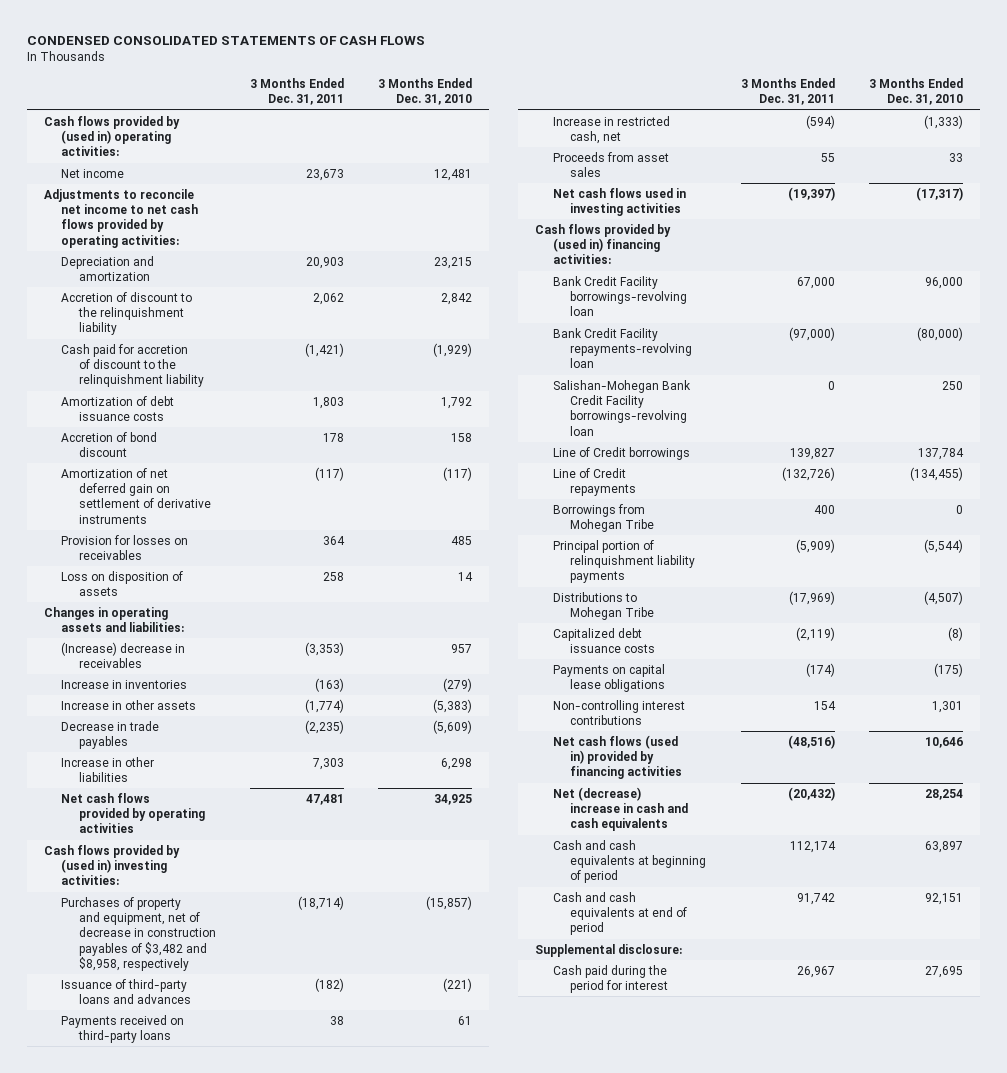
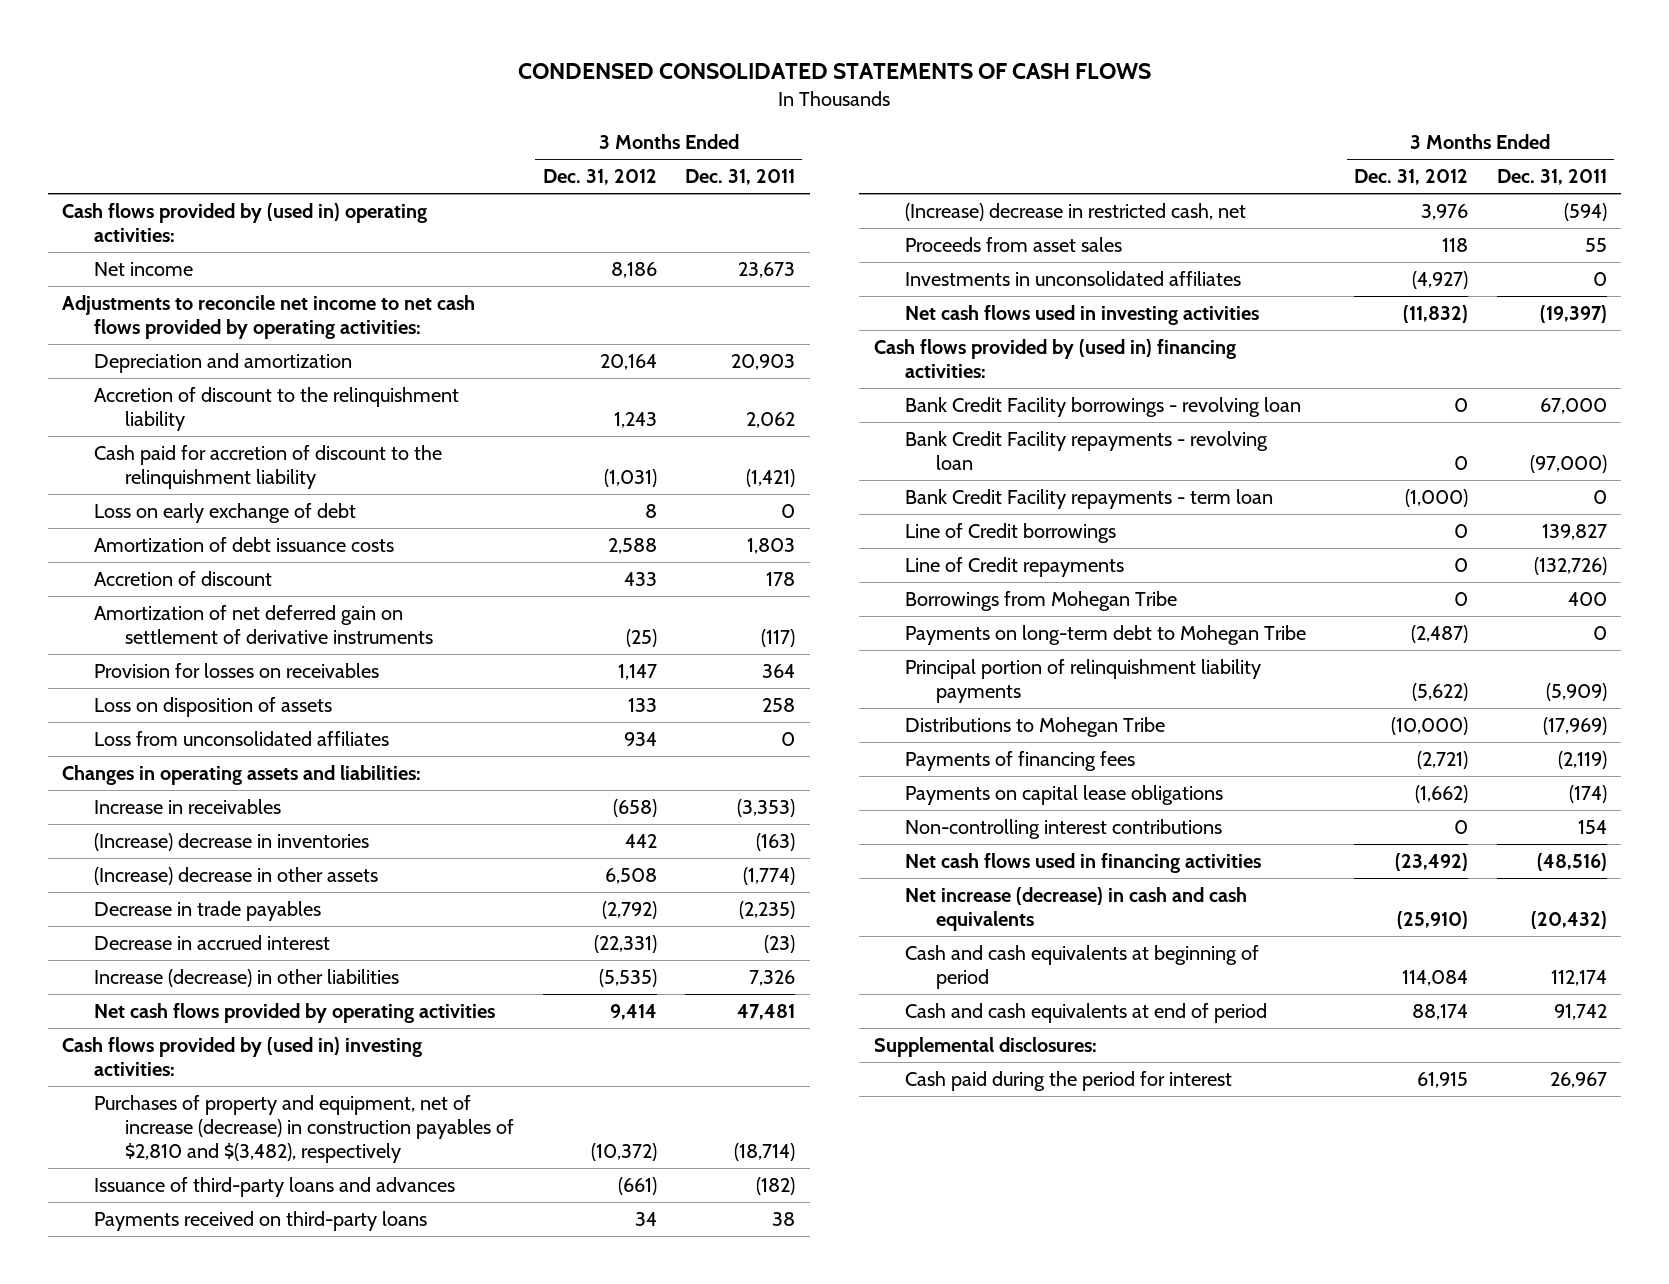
- | 3 Months Ended Dec. 31, 2011 | 3 Months Ended Dec. 31, 2010
+ | 3 Months Ended Dec. 31, 2012 | 3 Months Ended Dec. 31, 2011
+ Loss on early exchange of debt | 8 | 0
- Accretion of bond discount | 178 | 158
+ Accretion of discount | 433 | 178
+ Loss from unconsolidated affiliates | 934 | 0
- (Increase) decrease in receivables | (3,353) | 957
- Increase in inventories | (163) | (279)
- Increase in other assets | (1,774) | (5,383)
+ Increase in receivables | (658) | (3,353)
+ (Increase) decrease in inventories | 442 | (163)
+ (Increase) decrease in other assets | 6,508 | (1,774)
- Increase in other liabilities | 7,303 | 6,298
+ Decrease in accrued interest | (22,331) | (23)
+ Increase (decrease) in other liabilities | (5,535) | 7,326
- Purchases of property and equipment, net of decrease in construction payables of $3,482 and $8,958, respectively | (18,714) | (15,857)
+ Purchases of property and equipment, net of increase (decrease) in construction payables of $2,810 and $(3,482), respectively | (10,372) | (18,714)
- Increase in restricted cash, net | (594) | (1,333)
+ (Increase) decrease in restricted cash, net | 3,976 | (594)
+ Investments in unconsolidated affiliates | (4,927) | 0
- Bank Credit Facility borrowings-revolving loan | 67,000 | 96,000
- Bank Credit Facility repayments-revolving loan | (97,000) | (80,000)
- Salishan-Mohegan Bank Credit Facility borrowings-revolving loan | 0 | 250
+ Bank Credit Facility borrowings - revolving loan | 0 | 67,000
+ Bank Credit Facility repayments - revolving loan | 0 | (97,000)
+ Bank Credit Facility repayments - term loan | (1,000) | 0
+ Payments on long-term debt to Mohegan Tribe | (2,487) | 0
- Capitalized debt issuance costs | (2,119) | (8)
+ Payments of financing fees | (2,721) | (2,119)
- Net cash flows (used in) provided by financing activities | (48,516) | 10,646
- Net (decrease) increase in cash and cash equivalents | (20,432) | 28,254
+ Net cash flows used in financing activities | (23,492) | (48,516)
+ Net increase (decrease) in cash and cash equivalents | (25,910) | (20,432)
- Supplemental disclosure:
+ Supplemental disclosures:

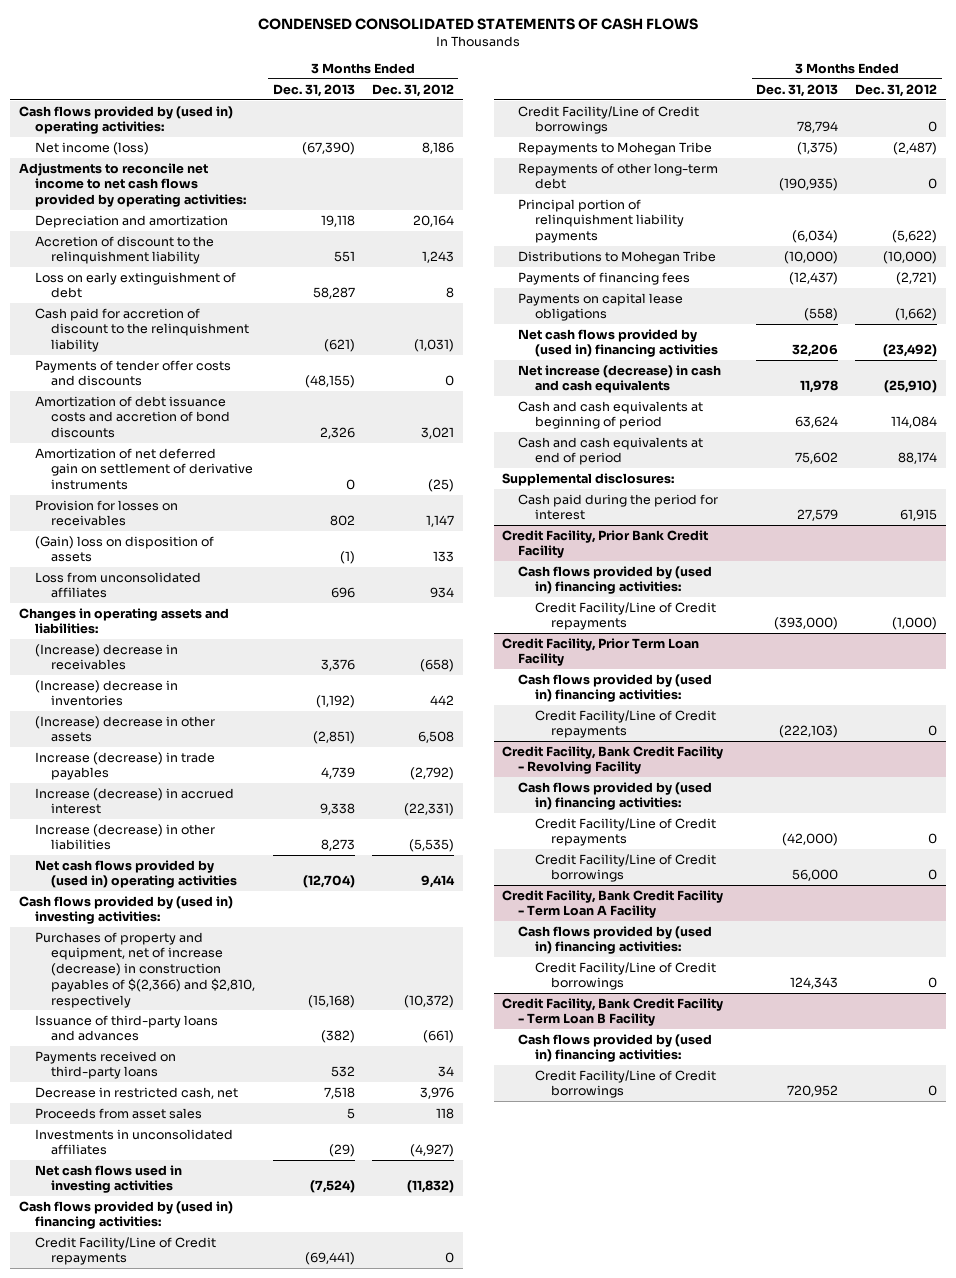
- | 3 Months Ended Dec. 31, 2012 | 3 Months Ended Dec. 31, 2011
+ | 3 Months Ended Dec. 31, 2013 | 3 Months Ended Dec. 31, 2012
- Net income | 8,186 | 23,673
+ Net income (loss) | (67,390) | 8,186
+ Loss on early extinguishment of debt | 58,287 | 8
- Loss on early exchange of debt | 8 | 0
- Amortization of debt issuance costs | 2,588 | 1,803
- Accretion of discount | 433 | 178
+ Payments of tender offer costs and discounts | (48,155) | 0
+ Amortization of debt issuance costs and accretion of bond discounts | 2,326 | 3,021
- Loss on disposition of assets | 133 | 258
+ (Gain) loss on disposition of assets | (1) | 133
- Increase in receivables | (658) | (3,353)
+ (Increase) decrease in receivables | 3,376 | (658)
- Decrease in trade payables | (2,792) | (2,235)
- Decrease in accrued interest | (22,331) | (23)
+ Increase (decrease) in trade payables | 4,739 | (2,792)
+ Increase (decrease) in accrued interest | 9,338 | (22,331)
- Net cash flows provided by operating activities | 9,414 | 47,481
+ Net cash flows provided by (used in) operating activities | (12,704) | 9,414
- Purchases of property and equipment, net of increase (decrease) in construction payables of $2,810 and $(3,482), respectively | (10,372) | (18,714)
+ Purchases of property and equipment, net of increase (decrease) in construction payables of $(2,366) and $2,810, respectively | (15,168) | (10,372)
- (Increase) decrease in restricted cash, net | 3,976 | (594)
+ Decrease in restricted cash, net | 7,518 | 3,976
- Bank Credit Facility borrowings - revolving loan | 0 | 67,000
- Bank Credit Facility repayments - revolving loan | 0 | (97,000)
- Bank Credit Facility repayments - term loan | (1,000) | 0
- Line of Credit borrowings | 0 | 139,827
- Line of Credit repayments | 0 | (132,726)
- Borrowings from Mohegan Tribe | 0 | 400
- Payments on long-term debt to Mohegan Tribe | (2,487) | 0
+ Credit Facility/Line of Credit repayments | (69,441) | 0
+ Credit Facility/Line of Credit borrowings | 78,794 | 0
+ Repayments to Mohegan Tribe | (1,375) | (2,487)
+ Repayments of other long-term debt | (190,935) | 0
- Non-controlling interest contributions | 0 | 154
- Net cash flows used in financing activities | (23,492) | (48,516)
+ Net cash flows provided by (used in) financing activities | 32,206 | (23,492)
+ Credit Facility, Prior Bank Credit Facility
+ Cash flows provided by (used in) financing activities:
+ Credit Facility/Line of Credit repayments | (393,000) | (1,000)
+ Credit Facility, Prior Term Loan Facility
+ Cash flows provided by (used in) financing activities:
+ Credit Facility/Line of Credit repayments | (222,103) | 0
+ Credit Facility, Bank Credit Facility - Revolving Facility
+ Cash flows provided by (used in) financing activities:
+ Credit Facility/Line of Credit repayments | (42,000) | 0
+ Credit Facility/Line of Credit borrowings | 56,000 | 0
+ Credit Facility, Bank Credit Facility - Term Loan A Facility
+ Cash flows provided by (used in) financing activities:
+ Credit Facility/Line of Credit borrowings | 124,343 | 0
+ Credit Facility, Bank Credit Facility - Term Loan B Facility
+ Cash flows provided by (used in) financing activities:
+ Credit Facility/Line of Credit borrowings | 720,952 | 0

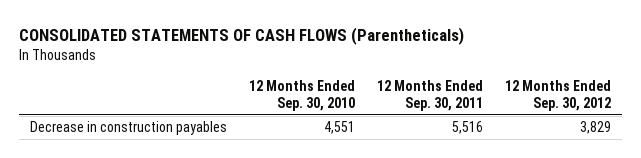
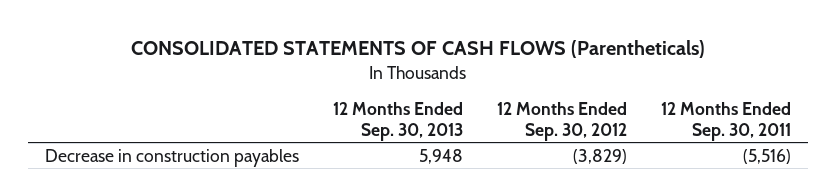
- | 12 Months Ended Sep. 30, 2010 | 12 Months Ended Sep. 30, 2011 | 12 Months Ended Sep. 30, 2012
+ | 12 Months Ended Sep. 30, 2013 | 12 Months Ended Sep. 30, 2012 | 12 Months Ended Sep. 30, 2011
- Decrease in construction payables | 4,551 | 5,516 | 3,829
+ Decrease in construction payables | 5,948 | (3,829) | (5,516)

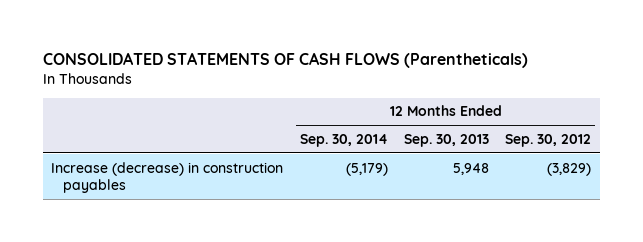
- | 12 Months Ended Sep. 30, 2013 | 12 Months Ended Sep. 30, 2012 | 12 Months Ended Sep. 30, 2011
+ | 12 Months Ended Sep. 30, 2014 | 12 Months Ended Sep. 30, 2013 | 12 Months Ended Sep. 30, 2012
- Decrease in construction payables | 5,948 | (3,829) | (5,516)
+ Increase (decrease) in construction payables | (5,179) | 5,948 | (3,829)

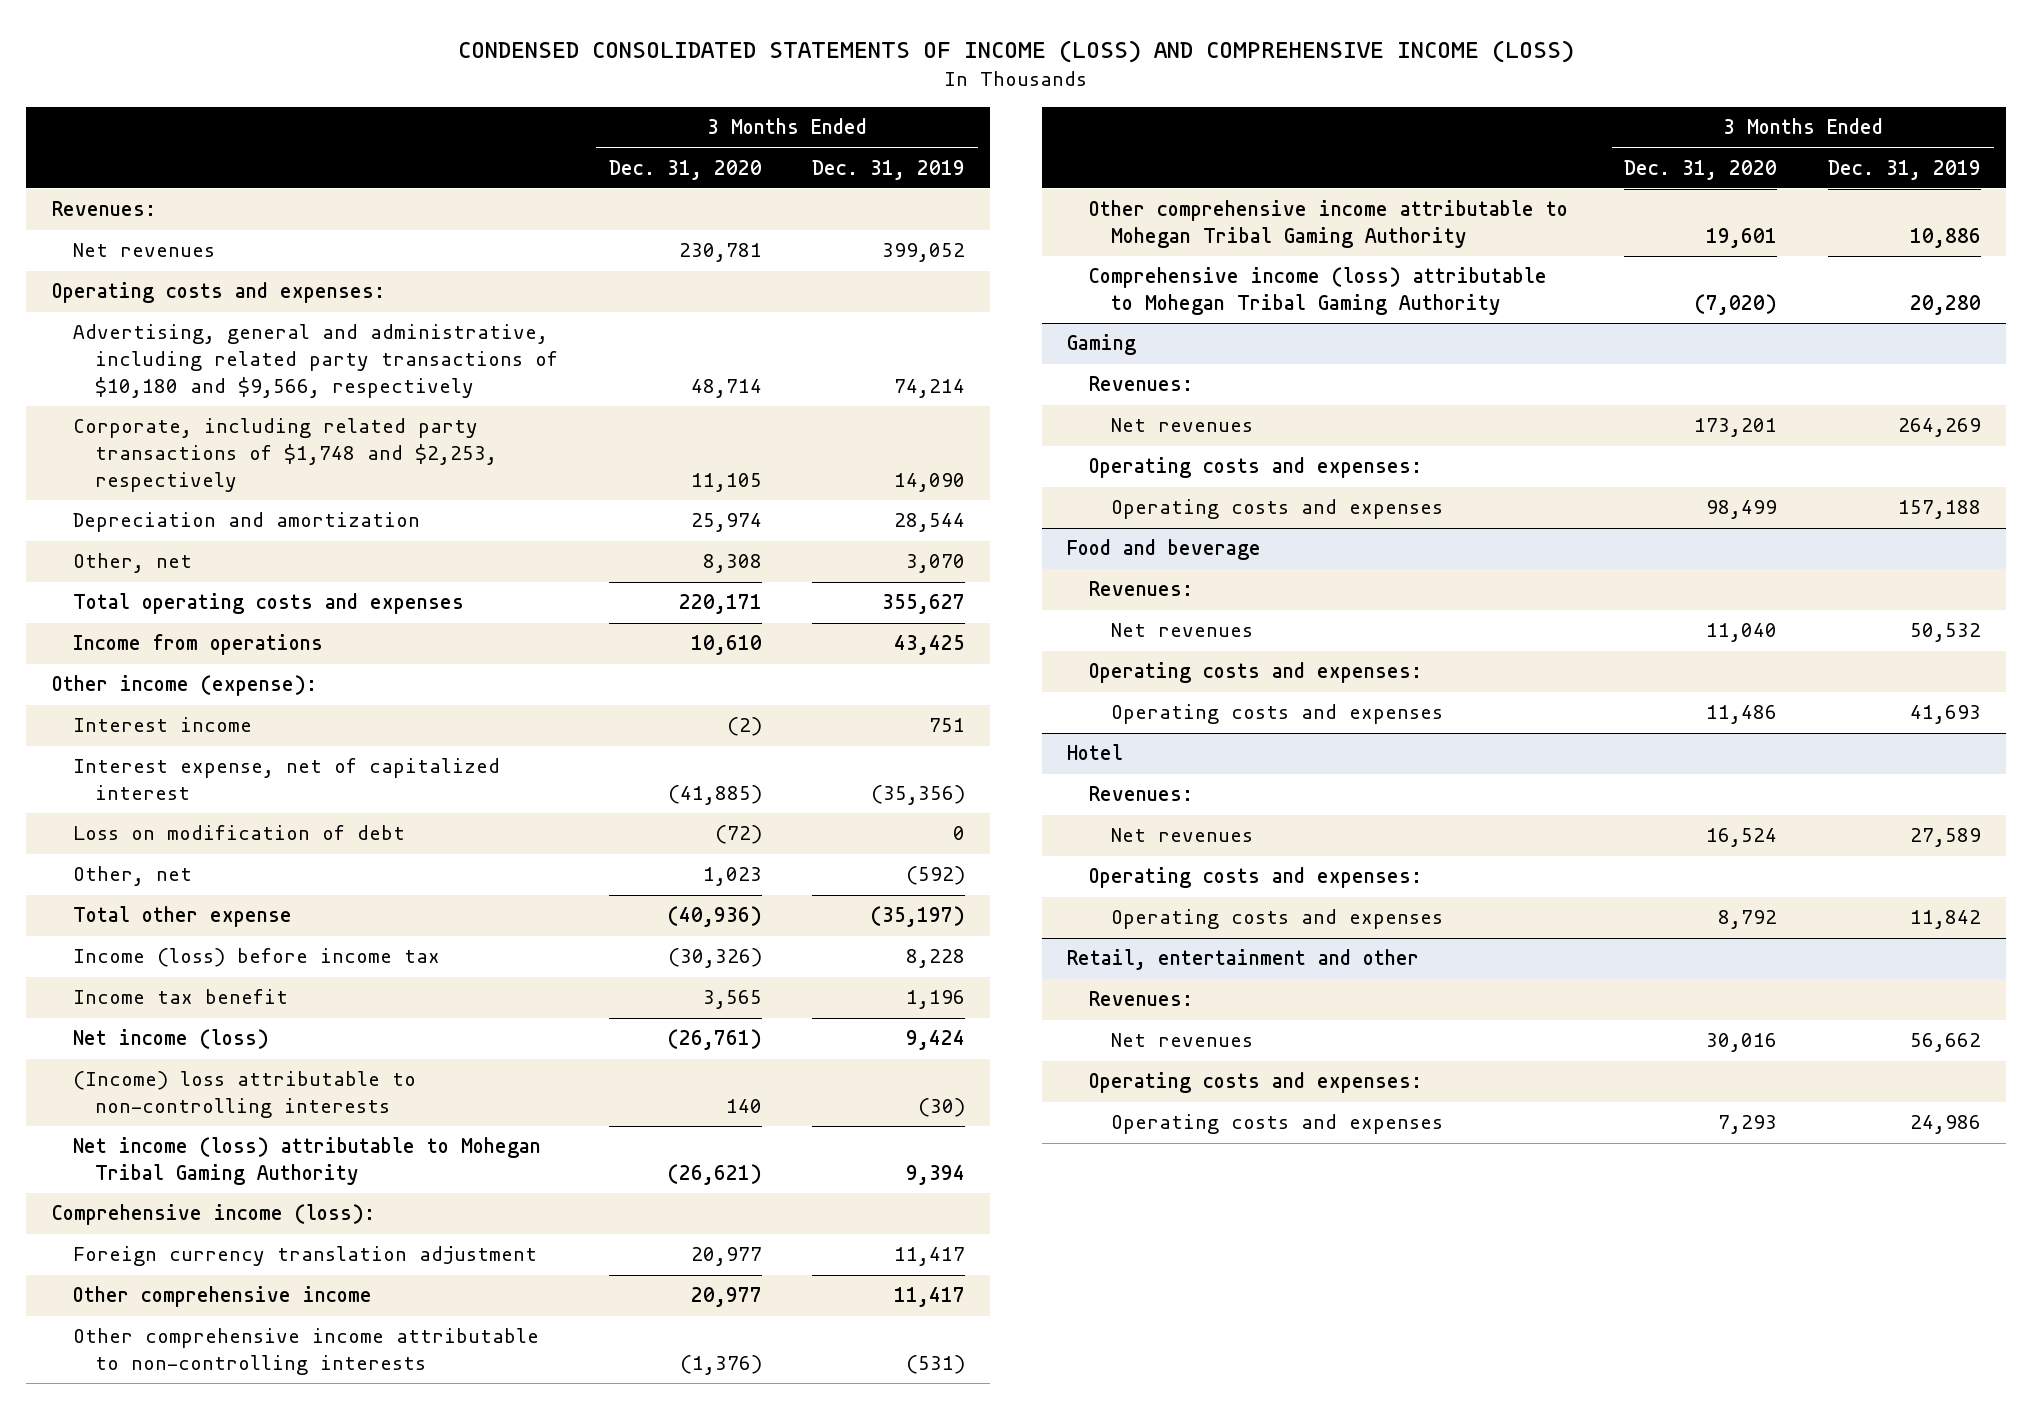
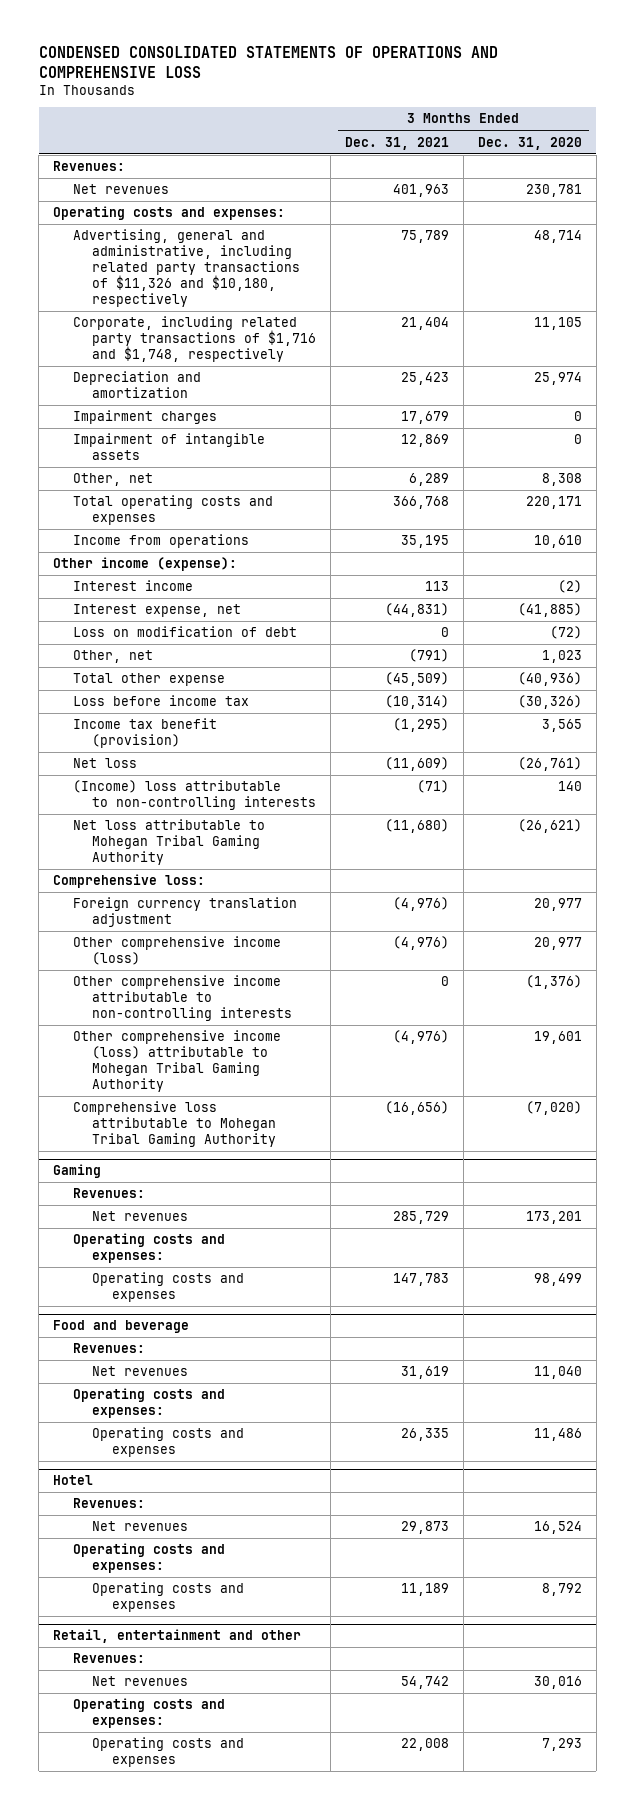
- CONDENSED CONSOLIDATED STATEMENTS OF INCOME (LOSS) AND COMPREHENSIVE INCOME (LOSS)
+ CONDENSED CONSOLIDATED STATEMENTS OF OPERATIONS AND COMPREHENSIVE LOSS
- | 3 Months Ended Dec. 31, 2020 | 3 Months Ended Dec. 31, 2019
+ | 3 Months Ended Dec. 31, 2021 | 3 Months Ended Dec. 31, 2020
- Advertising, general and administrative, including related party transactions of $10,180 and $9,566, respectively | 48,714 | 74,214
- Corporate, including related party transactions of $1,748 and $2,253, respectively | 11,105 | 14,090
+ Advertising, general and administrative, including related party transactions of $11,326 and $10,180, respectively | 75,789 | 48,714
+ Corporate, including related party transactions of $1,716 and $1,748, respectively | 21,404 | 11,105
+ Impairment charges | 17,679 | 0
+ Impairment of intangible assets | 12,869 | 0
- Interest expense, net of capitalized interest | (41,885) | (35,356)
+ Interest expense, net | (44,831) | (41,885)
- Income (loss) before income tax | (30,326) | 8,228
- Income tax benefit | 3,565 | 1,196
- Net income (loss) | (26,761) | 9,424
+ Loss before income tax | (10,314) | (30,326)
+ Income tax benefit (provision) | (1,295) | 3,565
+ Net loss | (11,609) | (26,761)
- Net income (loss) attributable to Mohegan Tribal Gaming Authority | (26,621) | 9,394
- Comprehensive income (loss):
+ Net loss attributable to Mohegan Tribal Gaming Authority | (11,680) | (26,621)
+ Comprehensive loss:
- Other comprehensive income | 20,977 | 11,417
+ Other comprehensive income (loss) | (4,976) | 20,977
- Other comprehensive income attributable to Mohegan Tribal Gaming Authority | 19,601 | 10,886
- Comprehensive income (loss) attributable to Mohegan Tribal Gaming Authority | (7,020) | 20,280
+ Other comprehensive income (loss) attributable to Mohegan Tribal Gaming Authority | (4,976) | 19,601
+ Comprehensive loss attributable to Mohegan Tribal Gaming Authority | (16,656) | (7,020)

